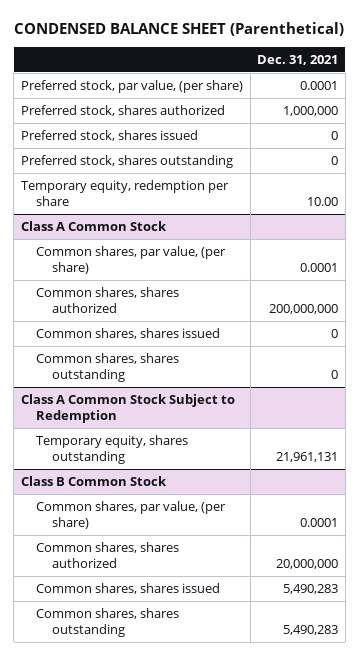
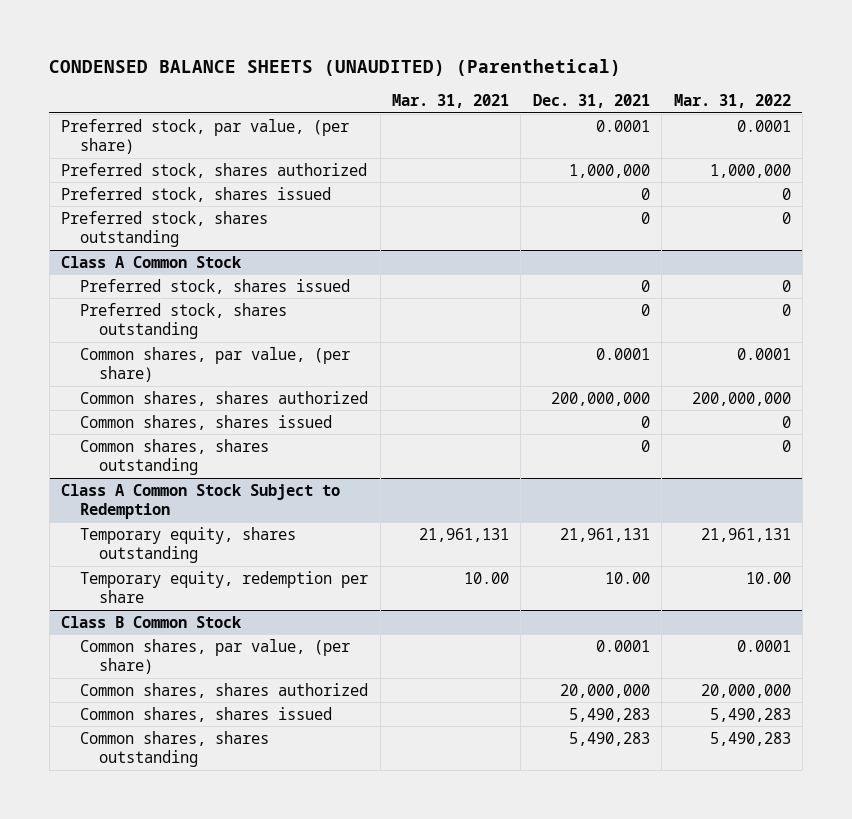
- CONDENSED BALANCE SHEET (Parenthetical)
+ CONDENSED BALANCE SHEETS (UNAUDITED) (Parenthetical)
- | Dec. 31, 2021
+ | Mar. 31, 2021 | Dec. 31, 2021 | Mar. 31, 2022
- Temporary equity, redemption per share | 10.00
@ Class A Common Stock
+ Preferred stock, shares issued | | 0 | 0
+ Preferred stock, shares outstanding | | 0 | 0
@ Class A Common Stock Subject to Redemption
+ Temporary equity, redemption per share | 10.00 | 10.00 | 10.00

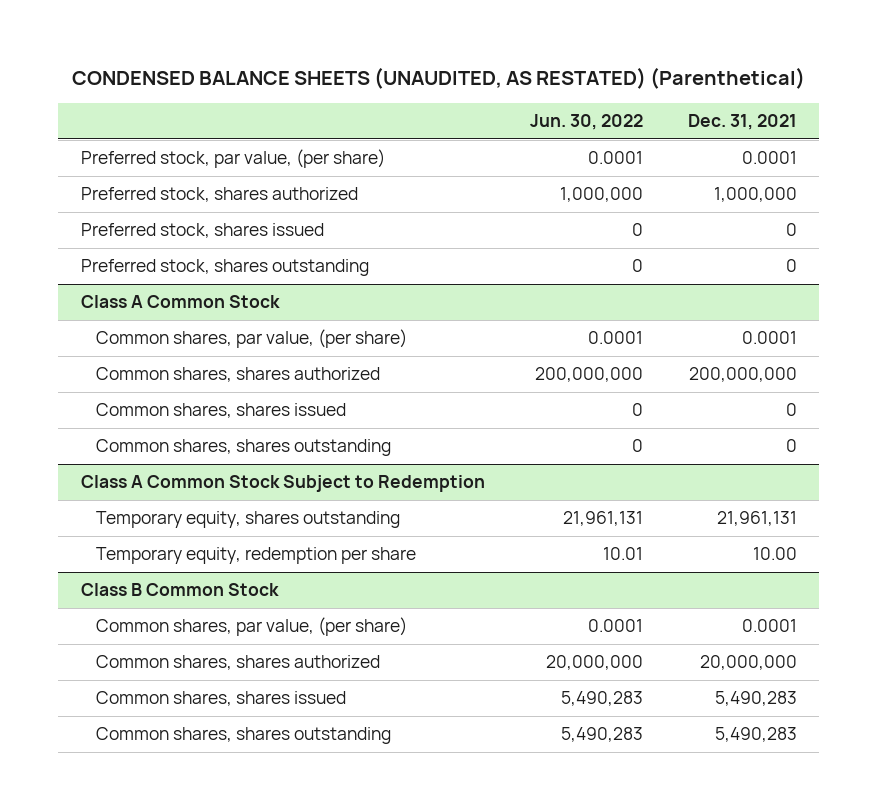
- CONDENSED BALANCE SHEETS (UNAUDITED) (Parenthetical)
+ CONDENSED BALANCE SHEETS (UNAUDITED, AS RESTATED) (Parenthetical)
- | Mar. 31, 2021 | Dec. 31, 2021 | Mar. 31, 2022
+ | Jun. 30, 2022 | Dec. 31, 2021
@ Class A Common Stock
- Preferred stock, shares issued | | 0 | 0
- Preferred stock, shares outstanding | | 0 | 0

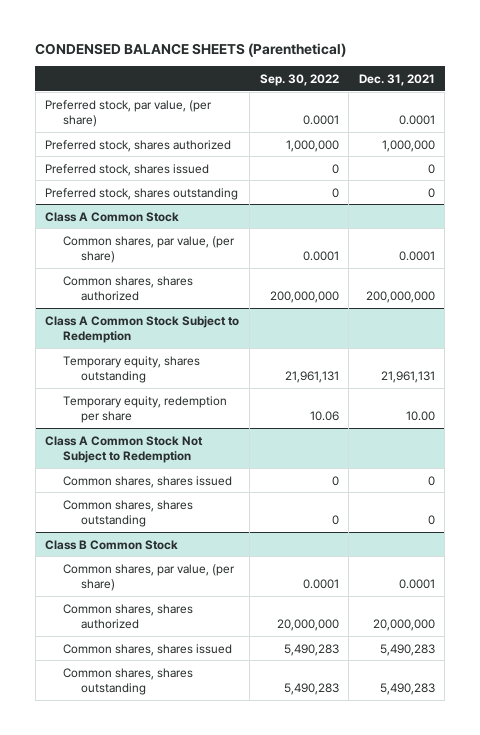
- CONDENSED BALANCE SHEETS (UNAUDITED, AS RESTATED) (Parenthetical)
+ CONDENSED BALANCE SHEETS (Parenthetical)
- | Jun. 30, 2022 | Dec. 31, 2021
+ | Sep. 30, 2022 | Dec. 31, 2021
@ Class A Common Stock
- Common shares, shares issued | 0 | 0
- Common shares, shares outstanding | 0 | 0
+ Class A Common Stock Not Subject to Redemption
+ Common shares, shares issued | 0 | 0
+ Common shares, shares outstanding | 0 | 0

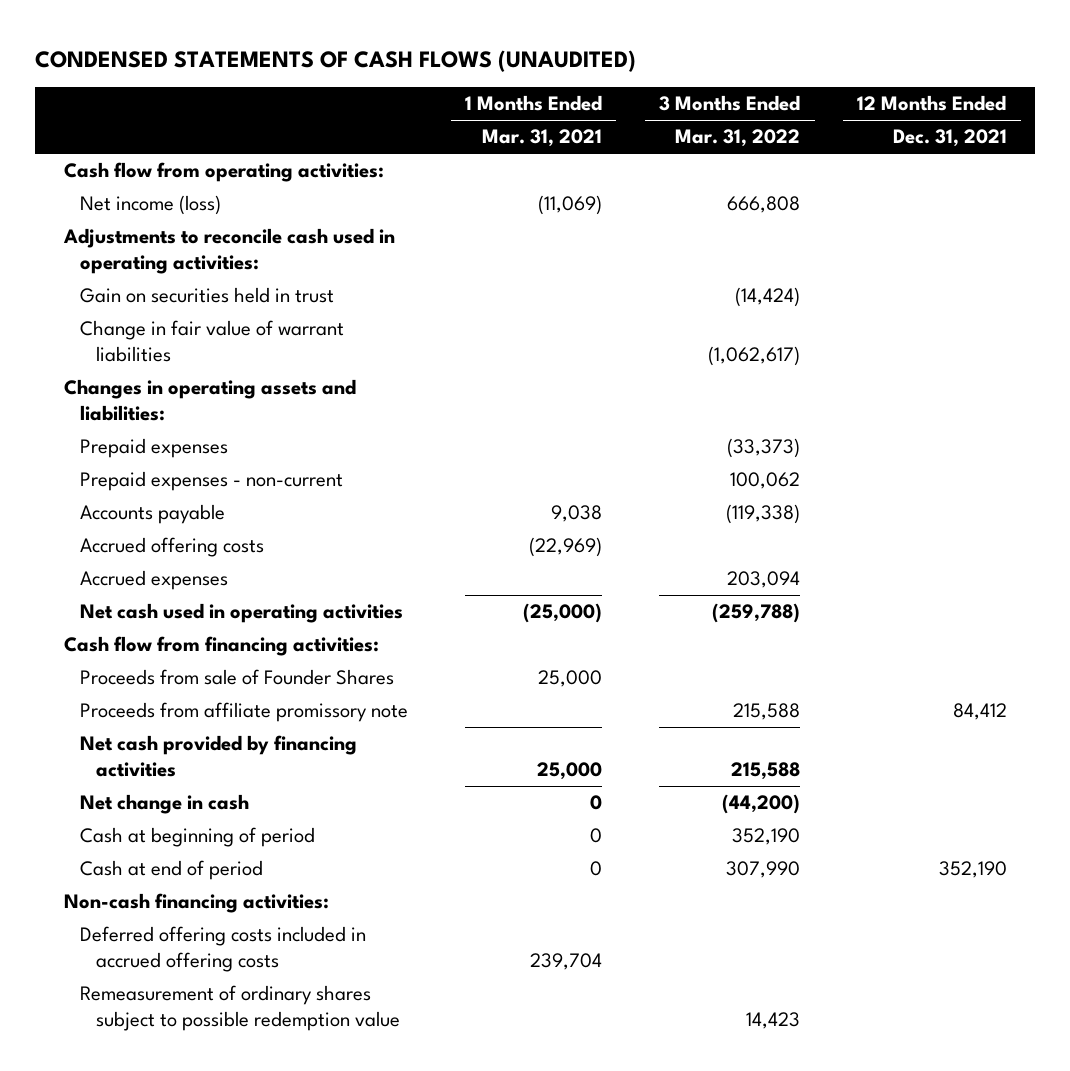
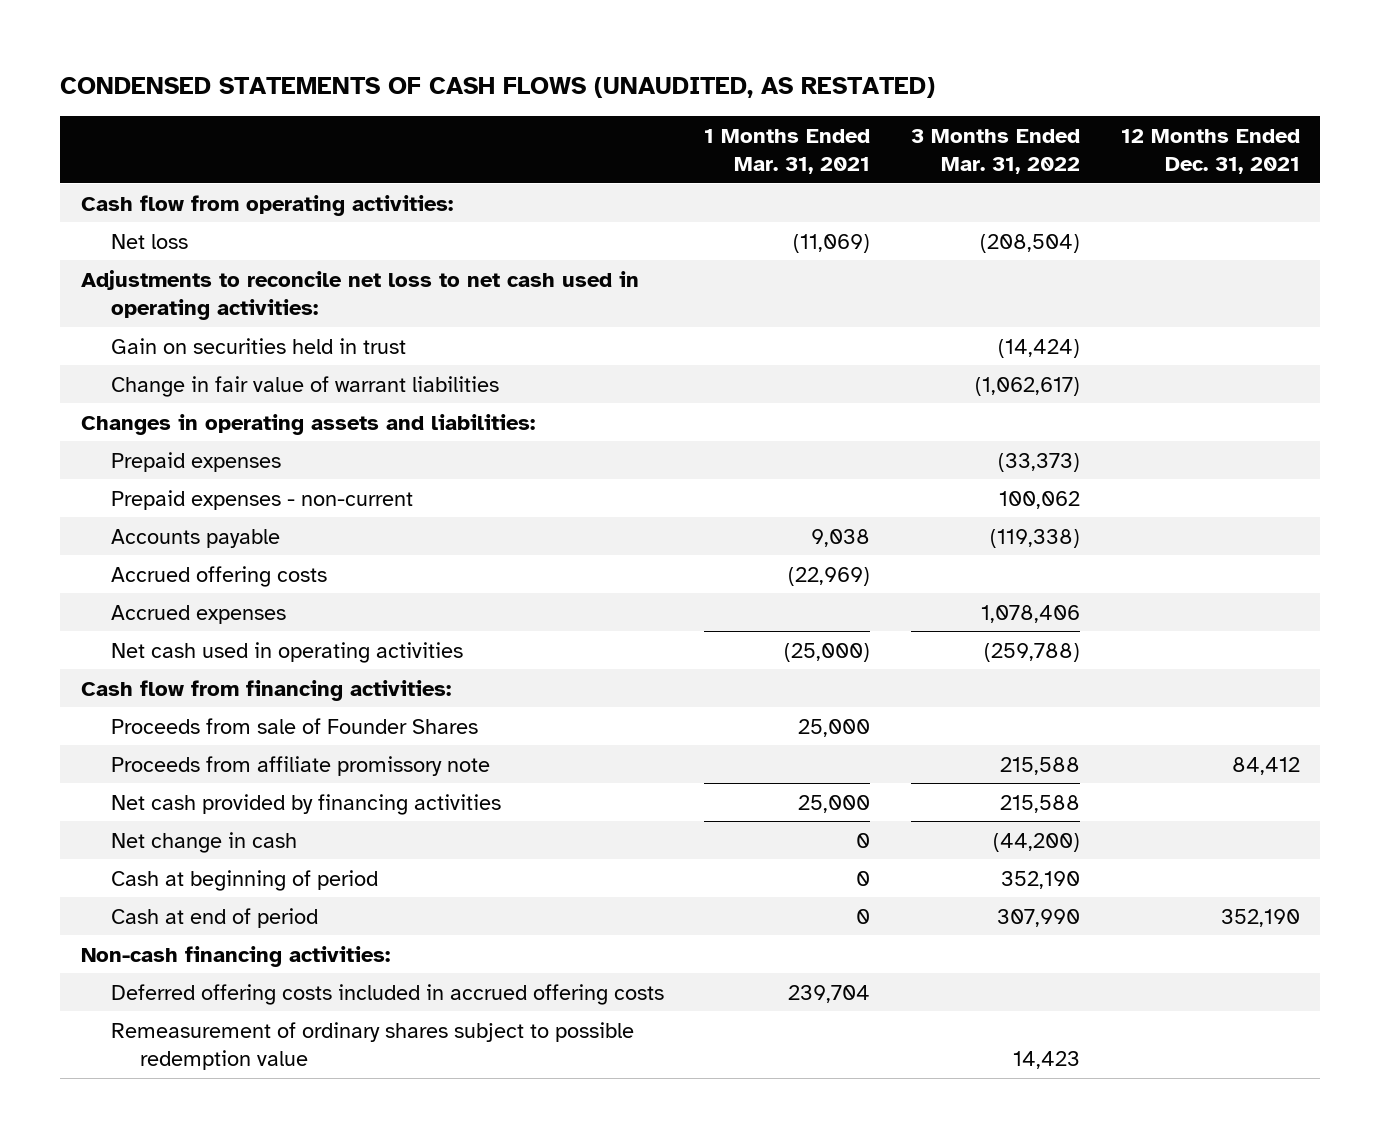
- CONDENSED STATEMENTS OF CASH FLOWS (UNAUDITED)
+ CONDENSED STATEMENTS OF CASH FLOWS (UNAUDITED, AS RESTATED)
- Net income (loss) | (11,069) | 666,808 |
- Adjustments to reconcile cash used in operating activities:
+ Net loss | (11,069) | (208,504) |
+ Adjustments to reconcile net loss to net cash used in operating activities:
- Accrued expenses | | 203,094 |
+ Accrued expenses | | 1,078,406 |

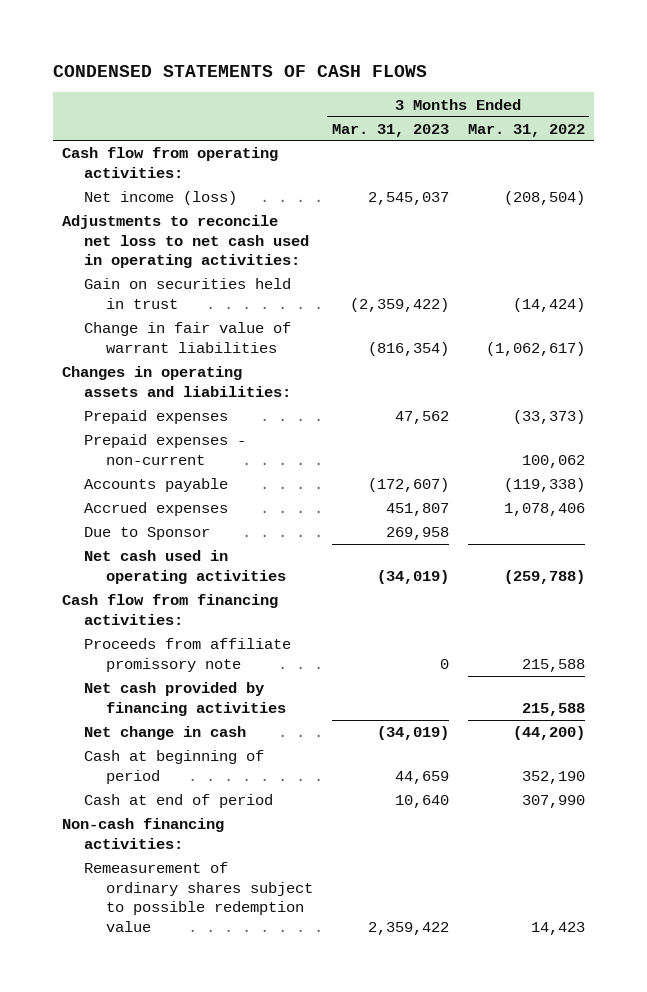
- CONDENSED STATEMENTS OF CASH FLOWS (UNAUDITED, AS RESTATED)
+ CONDENSED STATEMENTS OF CASH FLOWS
- | 1 Months Ended Mar. 31, 2021 | 3 Months Ended Mar. 31, 2022 | 12 Months Ended Dec. 31, 2021
+ | 3 Months Ended Mar. 31, 2023 | 3 Months Ended Mar. 31, 2022
- Net loss | (11,069) | (208,504) |
+ Net income (loss) | 2,545,037 | (208,504)
- Accrued offering costs | (22,969) | |
+ Due to Sponsor | 269,958 |
- Proceeds from sale of Founder Shares | 25,000 | |
- Deferred offering costs included in accrued offering costs | 239,704 | |

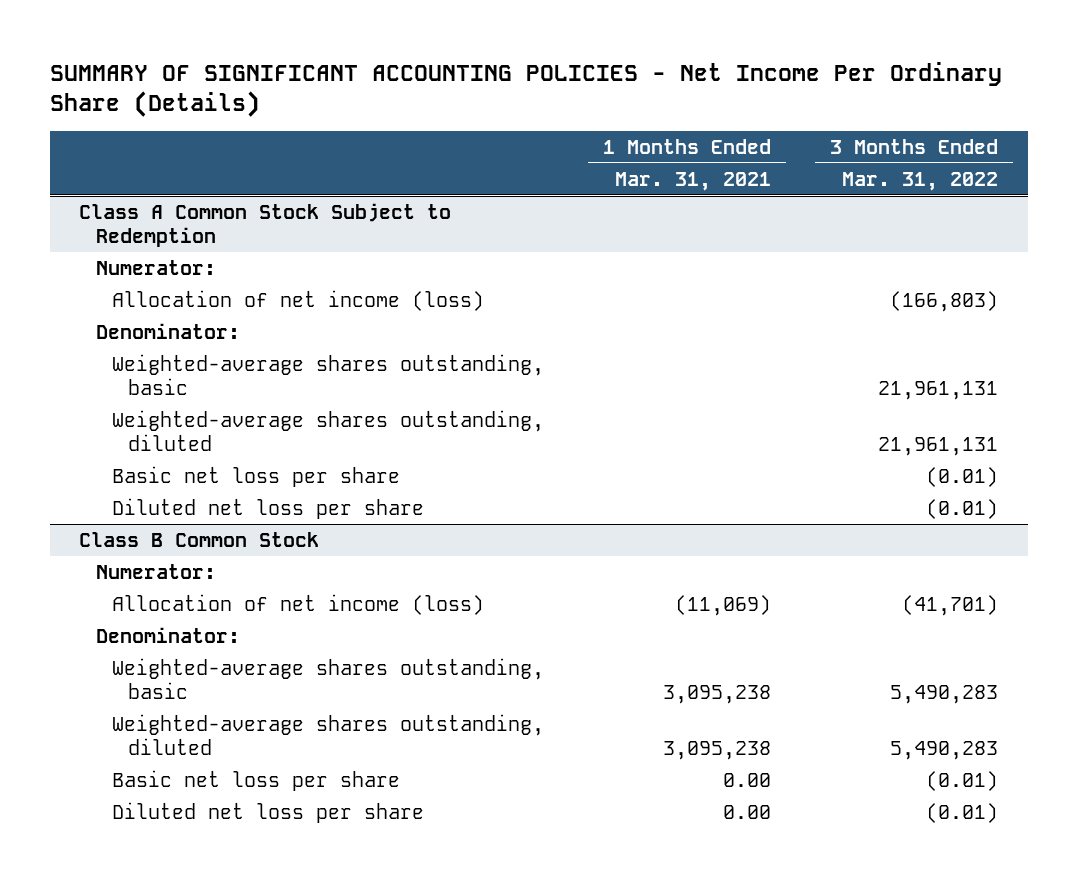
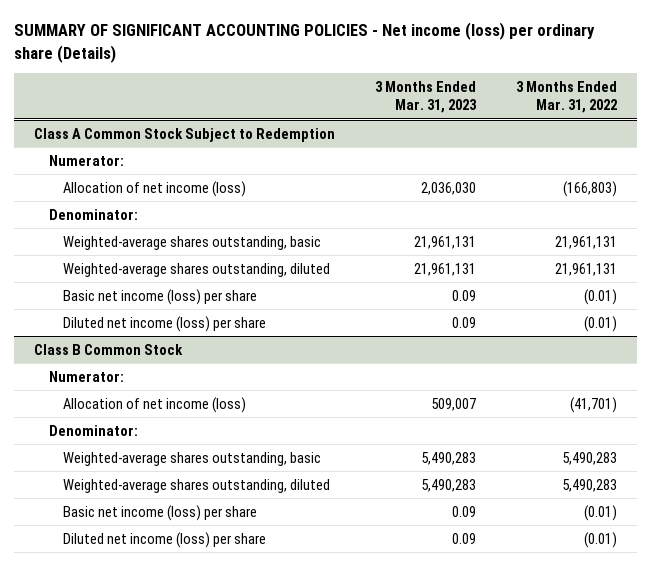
- SUMMARY OF SIGNIFICANT ACCOUNTING POLICIES - Net Income Per Ordinary Share (Details)
+ SUMMARY OF SIGNIFICANT ACCOUNTING POLICIES - Net income (loss) per ordinary share (Details)
- | 1 Months Ended Mar. 31, 2021 | 3 Months Ended Mar. 31, 2022
+ | 3 Months Ended Mar. 31, 2023 | 3 Months Ended Mar. 31, 2022
@ Class A Common Stock Subject to Redemption
- Basic net loss per share | | (0.01)
- Diluted net loss per share | | (0.01)
+ Basic net income (loss) per share | 0.09 | (0.01)
+ Diluted net income (loss) per share | 0.09 | (0.01)
@ Class B Common Stock
- Basic net loss per share | 0.00 | (0.01)
- Diluted net loss per share | 0.00 | (0.01)
+ Basic net income (loss) per share | 0.09 | (0.01)
+ Diluted net income (loss) per share | 0.09 | (0.01)

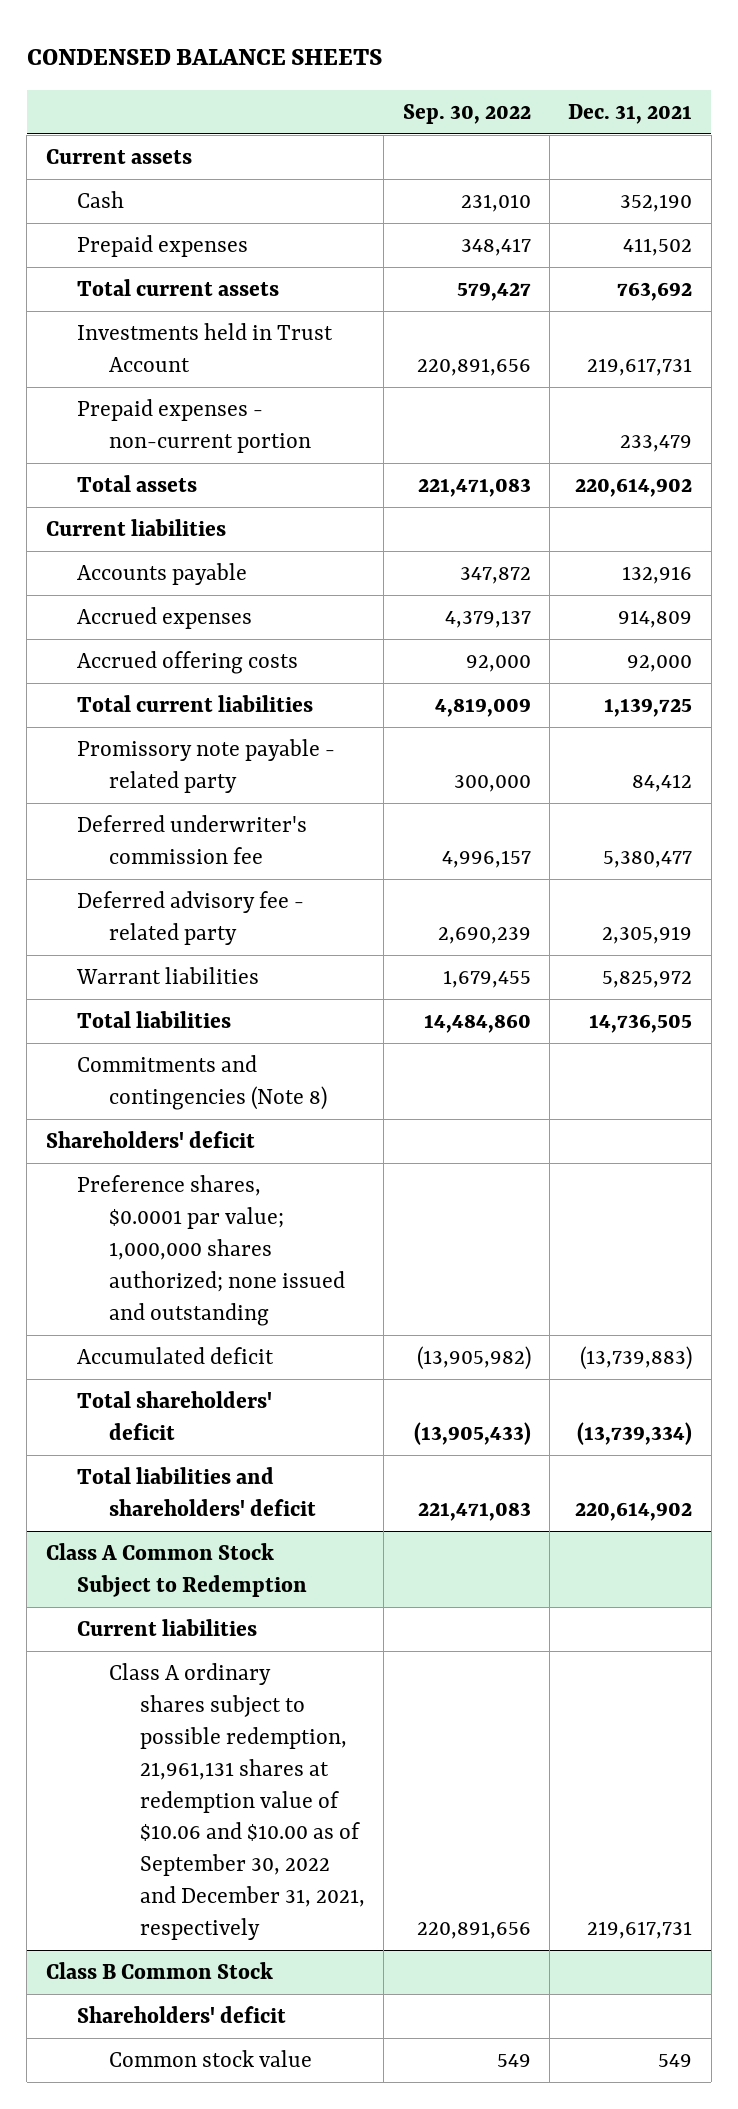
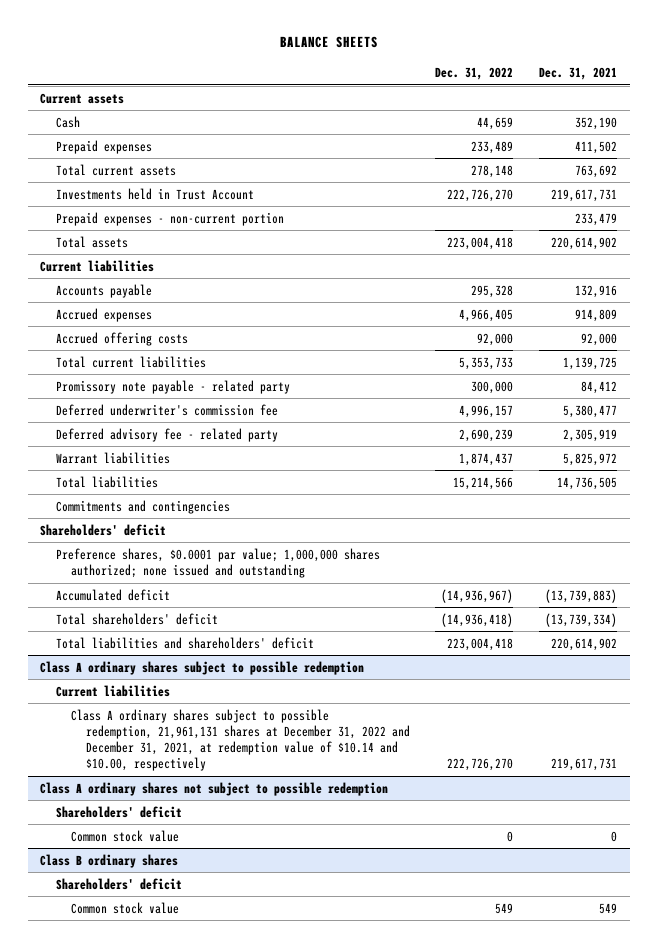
- CONDENSED BALANCE SHEETS
+ BALANCE SHEETS
- | Sep. 30, 2022 | Dec. 31, 2021
+ | Dec. 31, 2022 | Dec. 31, 2021
- Commitments and contingencies (Note 8)
+ Commitments and contingencies
- Class A Common Stock Subject to Redemption
+ Class A ordinary shares subject to possible redemption
- Class A ordinary shares subject to possible redemption, 21,961,131 shares at redemption value of $10.06 and $10.00 as of September 30, 2022 and December 31, 2021, respectively | 220,891,656 | 219,617,731
- Class B Common Stock
+ Class A ordinary shares subject to possible redemption, 21,961,131 shares at December 31, 2022 and December 31, 2021, at redemption value of $10.14 and $10.00, respectively | 222,726,270 | 219,617,731
+ Class A ordinary shares not subject to possible redemption
+ Common stock value | 0 | 0
+ Class B ordinary shares
+ Shareholders' deficit

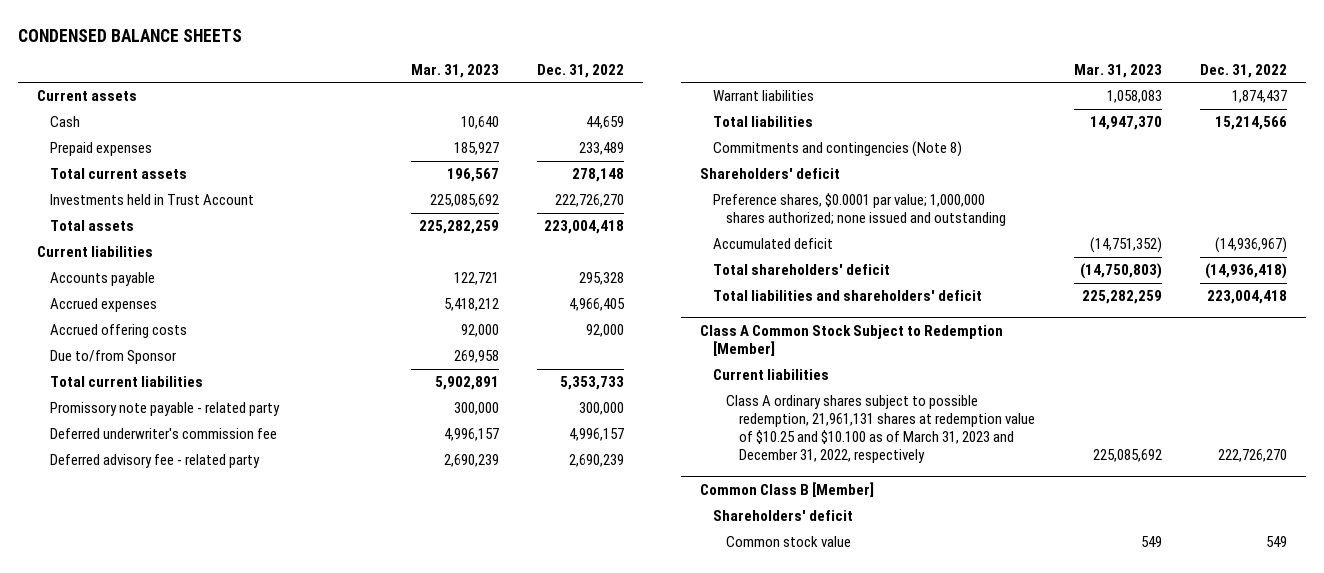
- BALANCE SHEETS
+ CONDENSED BALANCE SHEETS
- | Dec. 31, 2022 | Dec. 31, 2021
+ | Mar. 31, 2023 | Dec. 31, 2022
- Prepaid expenses - non-current portion | | 233,479
+ Due to/from Sponsor | 269,958 |
- Commitments and contingencies
+ Commitments and contingencies (Note 8)
- Class A ordinary shares subject to possible redemption
+ Class A Common Stock Subject to Redemption [Member]
- Class A ordinary shares subject to possible redemption, 21,961,131 shares at December 31, 2022 and December 31, 2021, at redemption value of $10.14 and $10.00, respectively | 222,726,270 | 219,617,731
- Class A ordinary shares not subject to possible redemption
- Shareholders' deficit
- Common stock value | 0 | 0
- Class B ordinary shares
+ Class A ordinary shares subject to possible redemption, 21,961,131 shares at redemption value of $10.25 and $10.100 as of March 31, 2023 and December 31, 2022, respectively | 225,085,692 | 222,726,270
+ Common Class B [Member]

